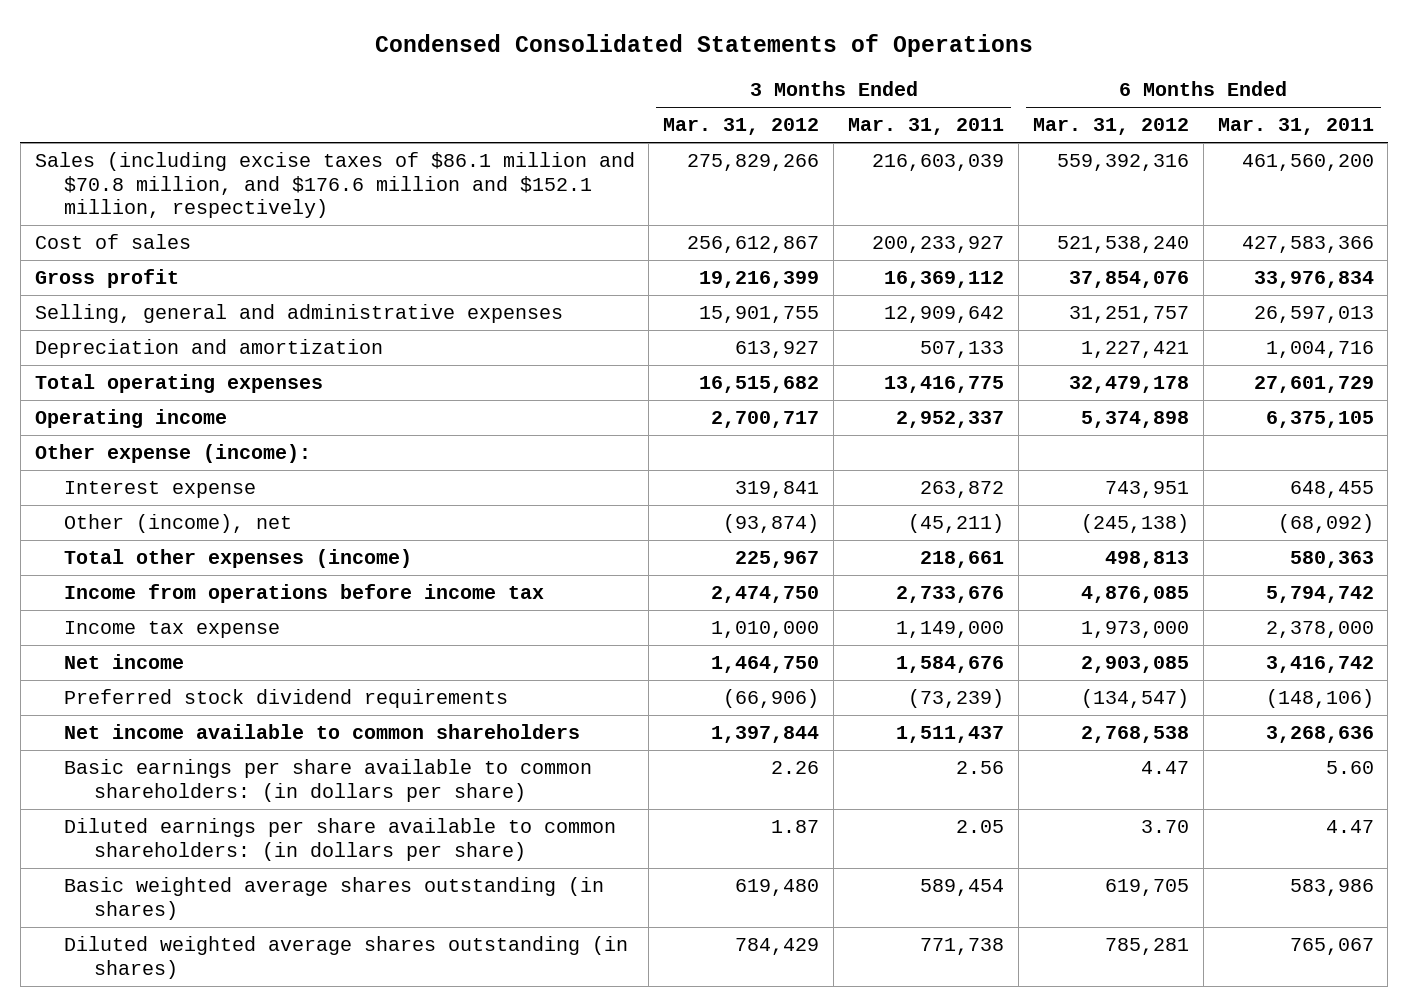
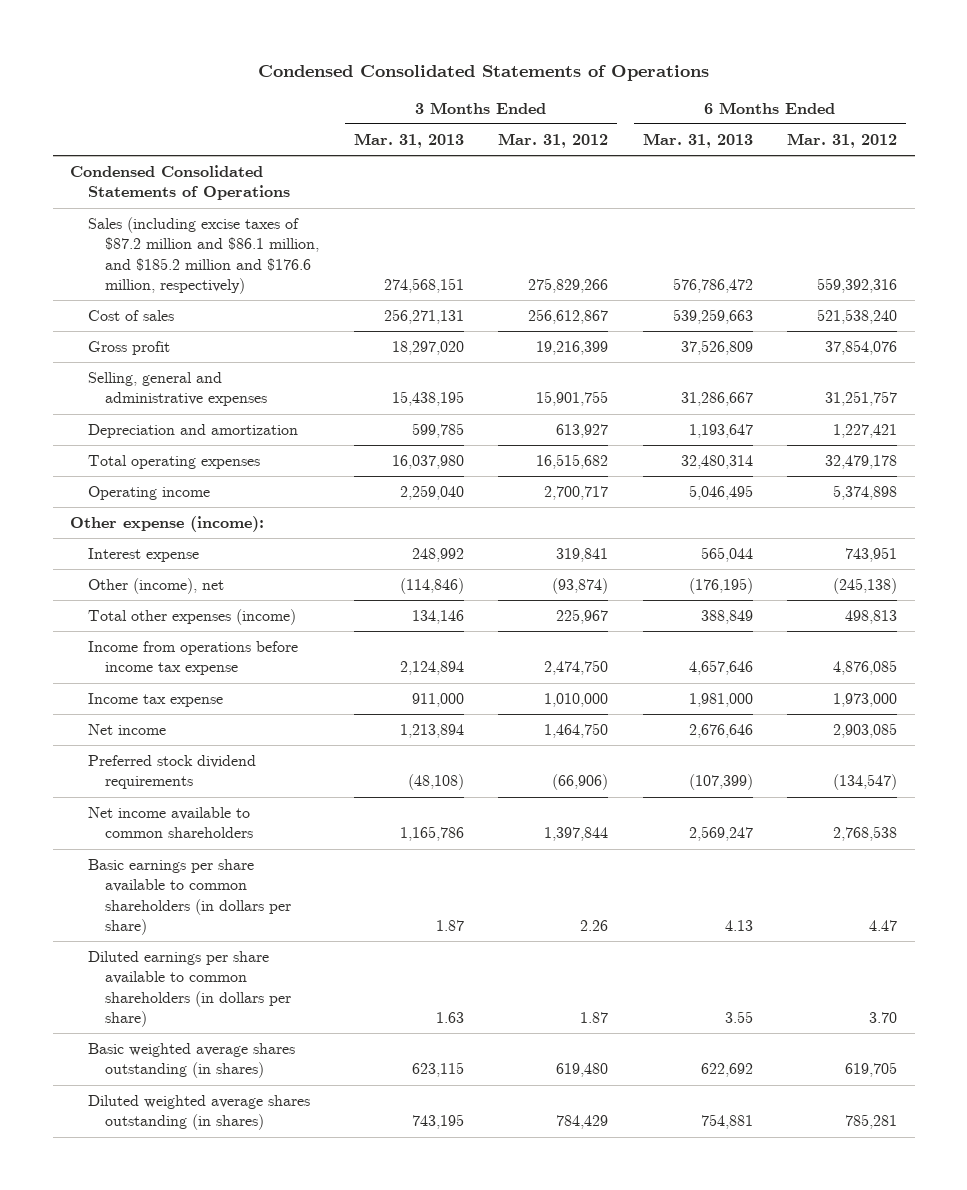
- | 3 Months Ended Mar. 31, 2012 | 3 Months Ended Mar. 31, 2011 | 6 Months Ended Mar. 31, 2012 | 6 Months Ended Mar. 31, 2011
+ | 3 Months Ended Mar. 31, 2013 | 3 Months Ended Mar. 31, 2012 | 6 Months Ended Mar. 31, 2013 | 6 Months Ended Mar. 31, 2012
- Sales (including excise taxes of $86.1 million and $70.8 million, and $176.6 million and $152.1 million, respectively) | 275,829,266 | 216,603,039 | 559,392,316 | 461,560,200
+ Condensed Consolidated Statements of Operations
+ Sales (including excise taxes of $87.2 million and $86.1 million, and $185.2 million and $176.6 million, respectively) | 274,568,151 | 275,829,266 | 576,786,472 | 559,392,316
- Income from operations before income tax | 2,474,750 | 2,733,676 | 4,876,085 | 5,794,742
+ Income from operations before income tax expense | 2,124,894 | 2,474,750 | 4,657,646 | 4,876,085
- Basic earnings per share available to common shareholders: (in dollars per share) | 2.26 | 2.56 | 4.47 | 5.60
- Diluted earnings per share available to common shareholders: (in dollars per share) | 1.87 | 2.05 | 3.70 | 4.47
+ Basic earnings per share available to common shareholders (in dollars per share) | 1.87 | 2.26 | 4.13 | 4.47
+ Diluted earnings per share available to common shareholders (in dollars per share) | 1.63 | 1.87 | 3.55 | 3.70

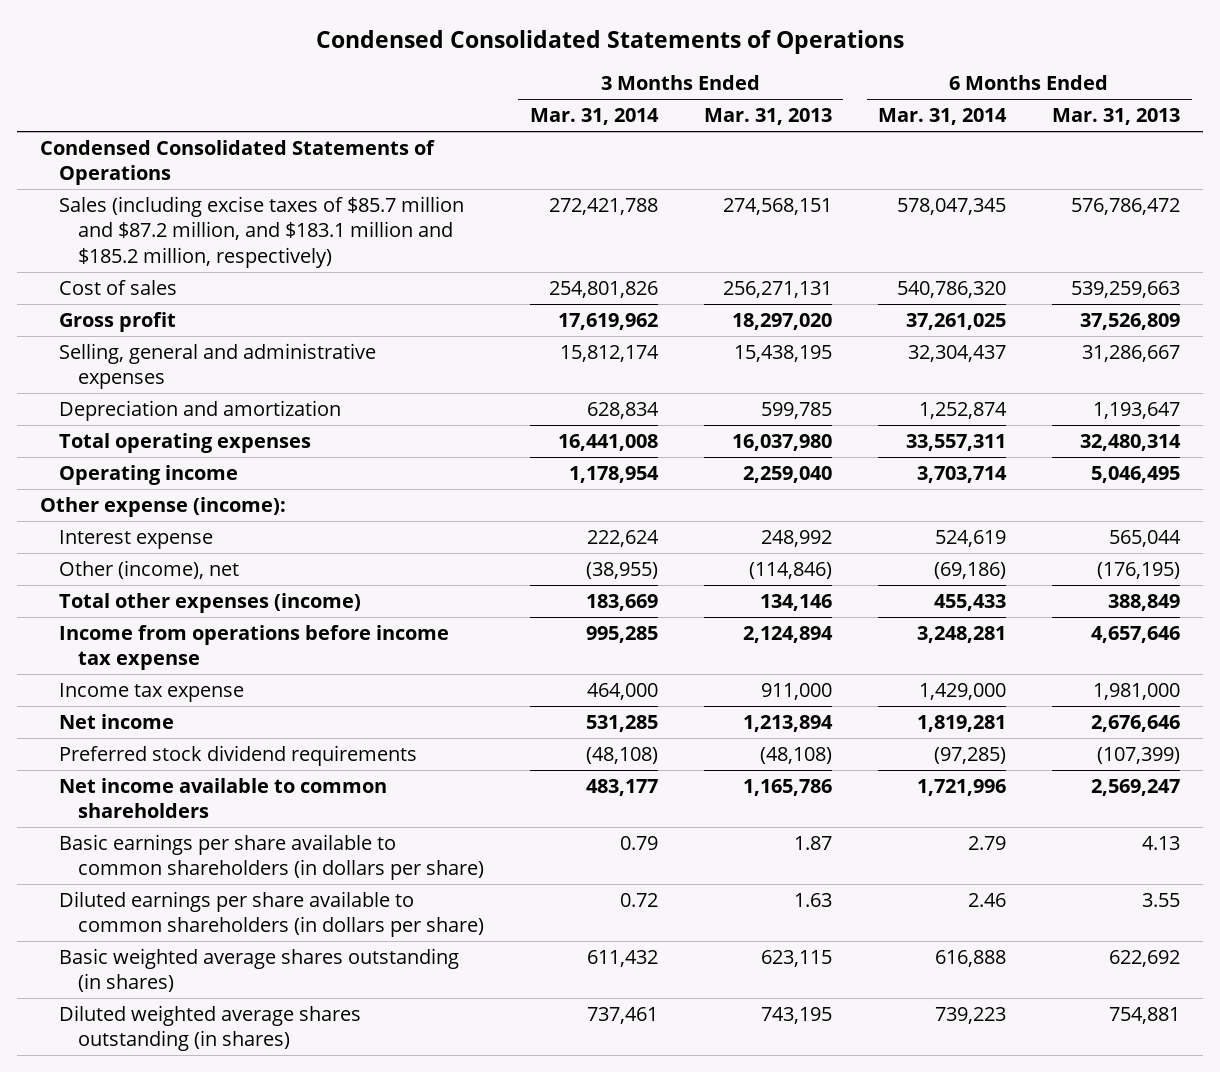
- | 3 Months Ended Mar. 31, 2013 | 3 Months Ended Mar. 31, 2012 | 6 Months Ended Mar. 31, 2013 | 6 Months Ended Mar. 31, 2012
+ | 3 Months Ended Mar. 31, 2014 | 3 Months Ended Mar. 31, 2013 | 6 Months Ended Mar. 31, 2014 | 6 Months Ended Mar. 31, 2013
- Sales (including excise taxes of $87.2 million and $86.1 million, and $185.2 million and $176.6 million, respectively) | 274,568,151 | 275,829,266 | 576,786,472 | 559,392,316
+ Sales (including excise taxes of $85.7 million and $87.2 million, and $183.1 million and $185.2 million, respectively) | 272,421,788 | 274,568,151 | 578,047,345 | 576,786,472

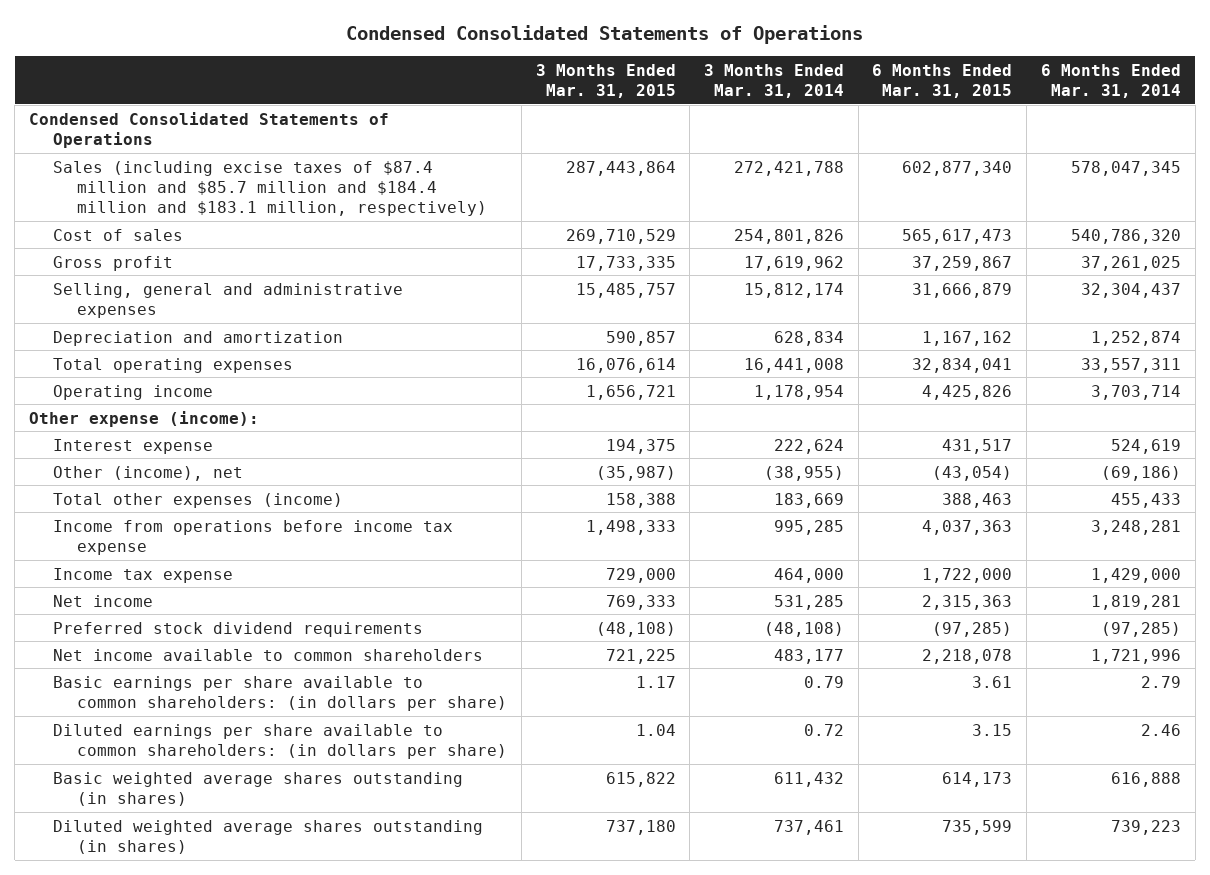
- | 3 Months Ended Mar. 31, 2014 | 3 Months Ended Mar. 31, 2013 | 6 Months Ended Mar. 31, 2014 | 6 Months Ended Mar. 31, 2013
+ | 3 Months Ended Mar. 31, 2015 | 3 Months Ended Mar. 31, 2014 | 6 Months Ended Mar. 31, 2015 | 6 Months Ended Mar. 31, 2014
- Sales (including excise taxes of $85.7 million and $87.2 million, and $183.1 million and $185.2 million, respectively) | 272,421,788 | 274,568,151 | 578,047,345 | 576,786,472
+ Sales (including excise taxes of $87.4 million and $85.7 million and $184.4 million and $183.1 million, respectively) | 287,443,864 | 272,421,788 | 602,877,340 | 578,047,345
- Basic earnings per share available to common shareholders (in dollars per share) | 0.79 | 1.87 | 2.79 | 4.13
- Diluted earnings per share available to common shareholders (in dollars per share) | 0.72 | 1.63 | 2.46 | 3.55
+ Basic earnings per share available to common shareholders: (in dollars per share) | 1.17 | 0.79 | 3.61 | 2.79
+ Diluted earnings per share available to common shareholders: (in dollars per share) | 1.04 | 0.72 | 3.15 | 2.46

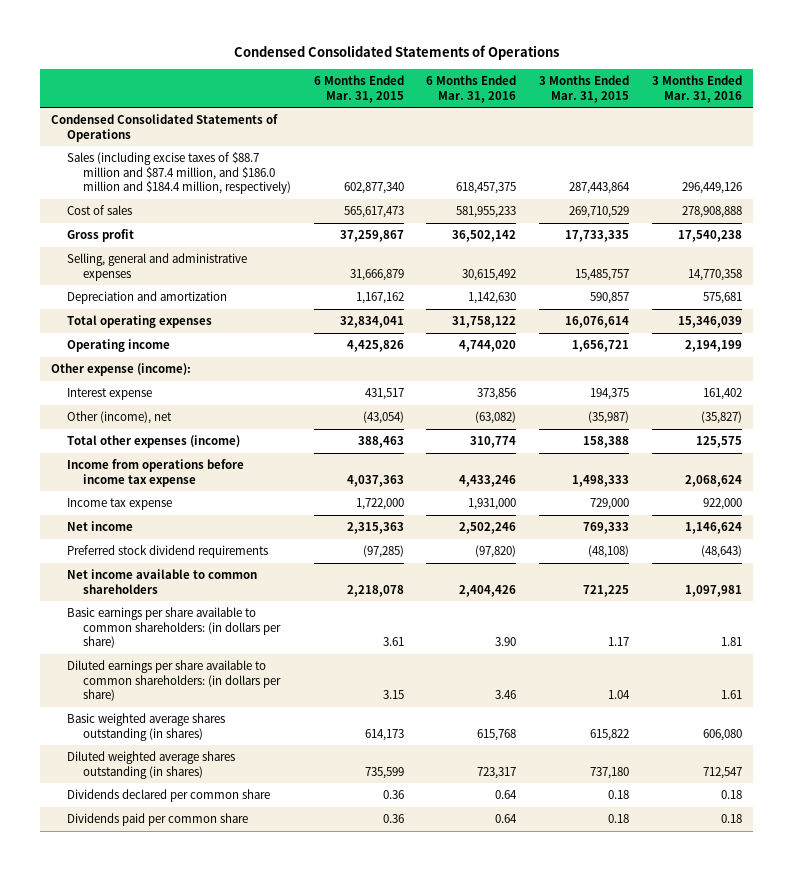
- | 3 Months Ended Mar. 31, 2015 | 3 Months Ended Mar. 31, 2014 | 6 Months Ended Mar. 31, 2015 | 6 Months Ended Mar. 31, 2014
+ | 6 Months Ended Mar. 31, 2015 | 6 Months Ended Mar. 31, 2016 | 3 Months Ended Mar. 31, 2015 | 3 Months Ended Mar. 31, 2016
- Sales (including excise taxes of $87.4 million and $85.7 million and $184.4 million and $183.1 million, respectively) | 287,443,864 | 272,421,788 | 602,877,340 | 578,047,345
+ Sales (including excise taxes of $88.7 million and $87.4 million, and $186.0 million and $184.4 million, respectively) | 602,877,340 | 618,457,375 | 287,443,864 | 296,449,126
+ Dividends declared per common share | 0.36 | 0.64 | 0.18 | 0.18
+ Dividends paid per common share | 0.36 | 0.64 | 0.18 | 0.18

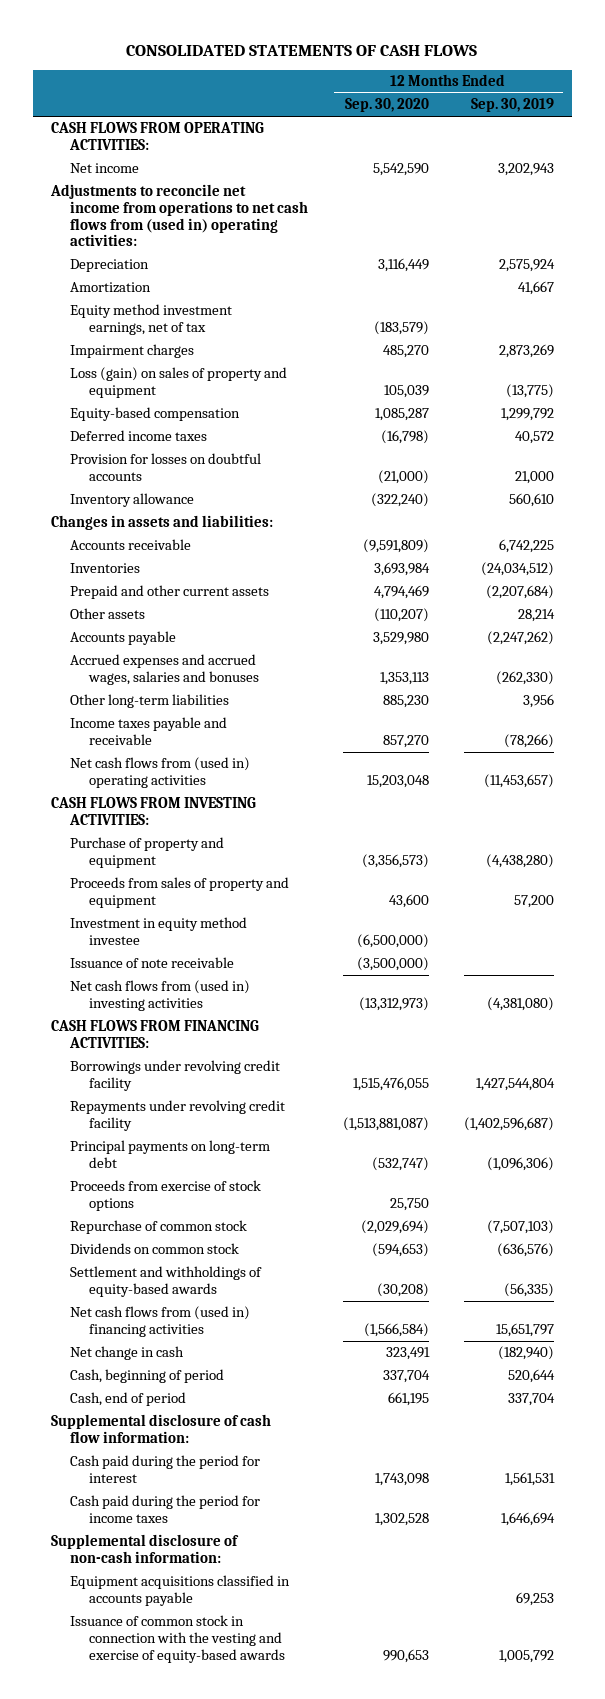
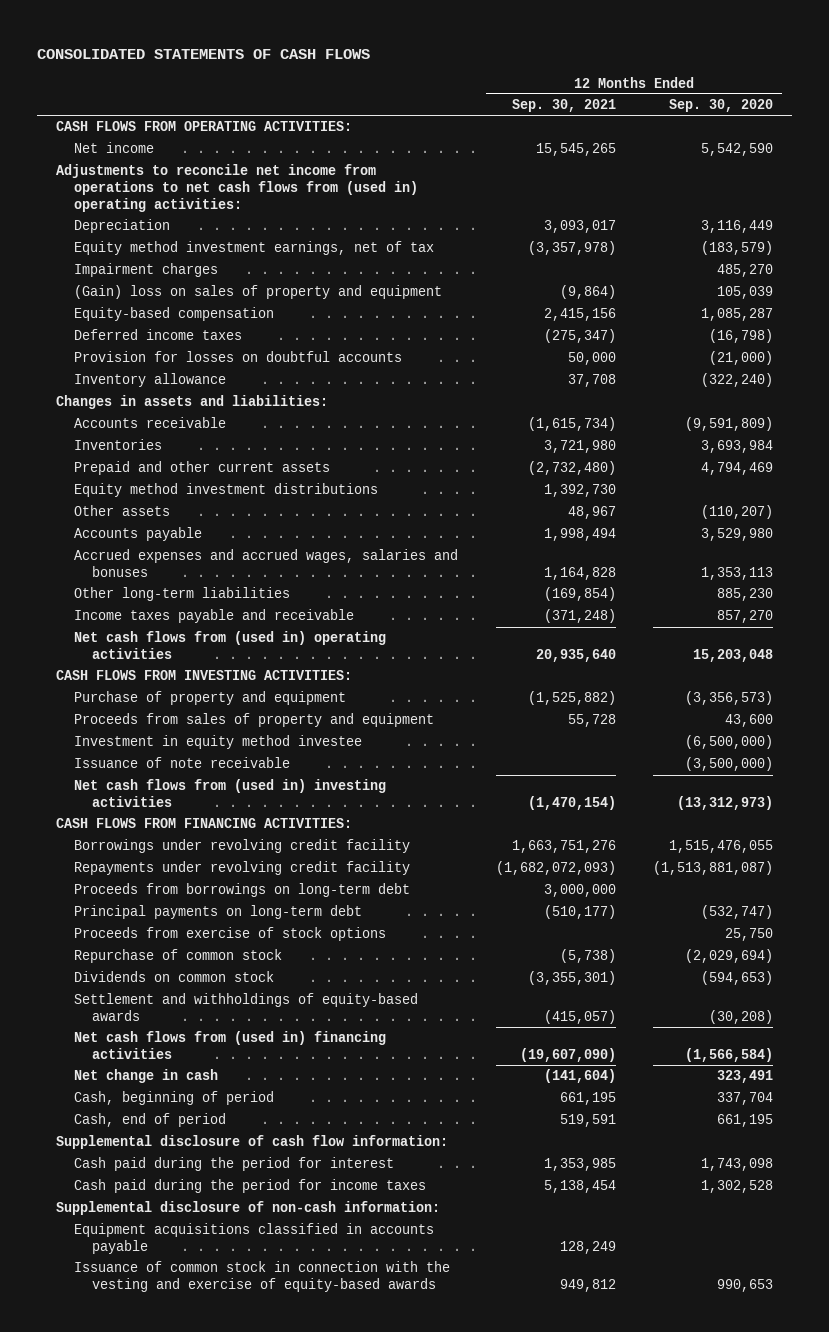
- | 12 Months Ended Sep. 30, 2020 | 12 Months Ended Sep. 30, 2019
+ | 12 Months Ended Sep. 30, 2021 | 12 Months Ended Sep. 30, 2020
- Amortization | | 41,667
- Loss (gain) on sales of property and equipment | 105,039 | (13,775)
+ (Gain) loss on sales of property and equipment | (9,864) | 105,039
+ Equity method investment distributions | 1,392,730 |
+ Proceeds from borrowings on long-term debt | 3,000,000 |

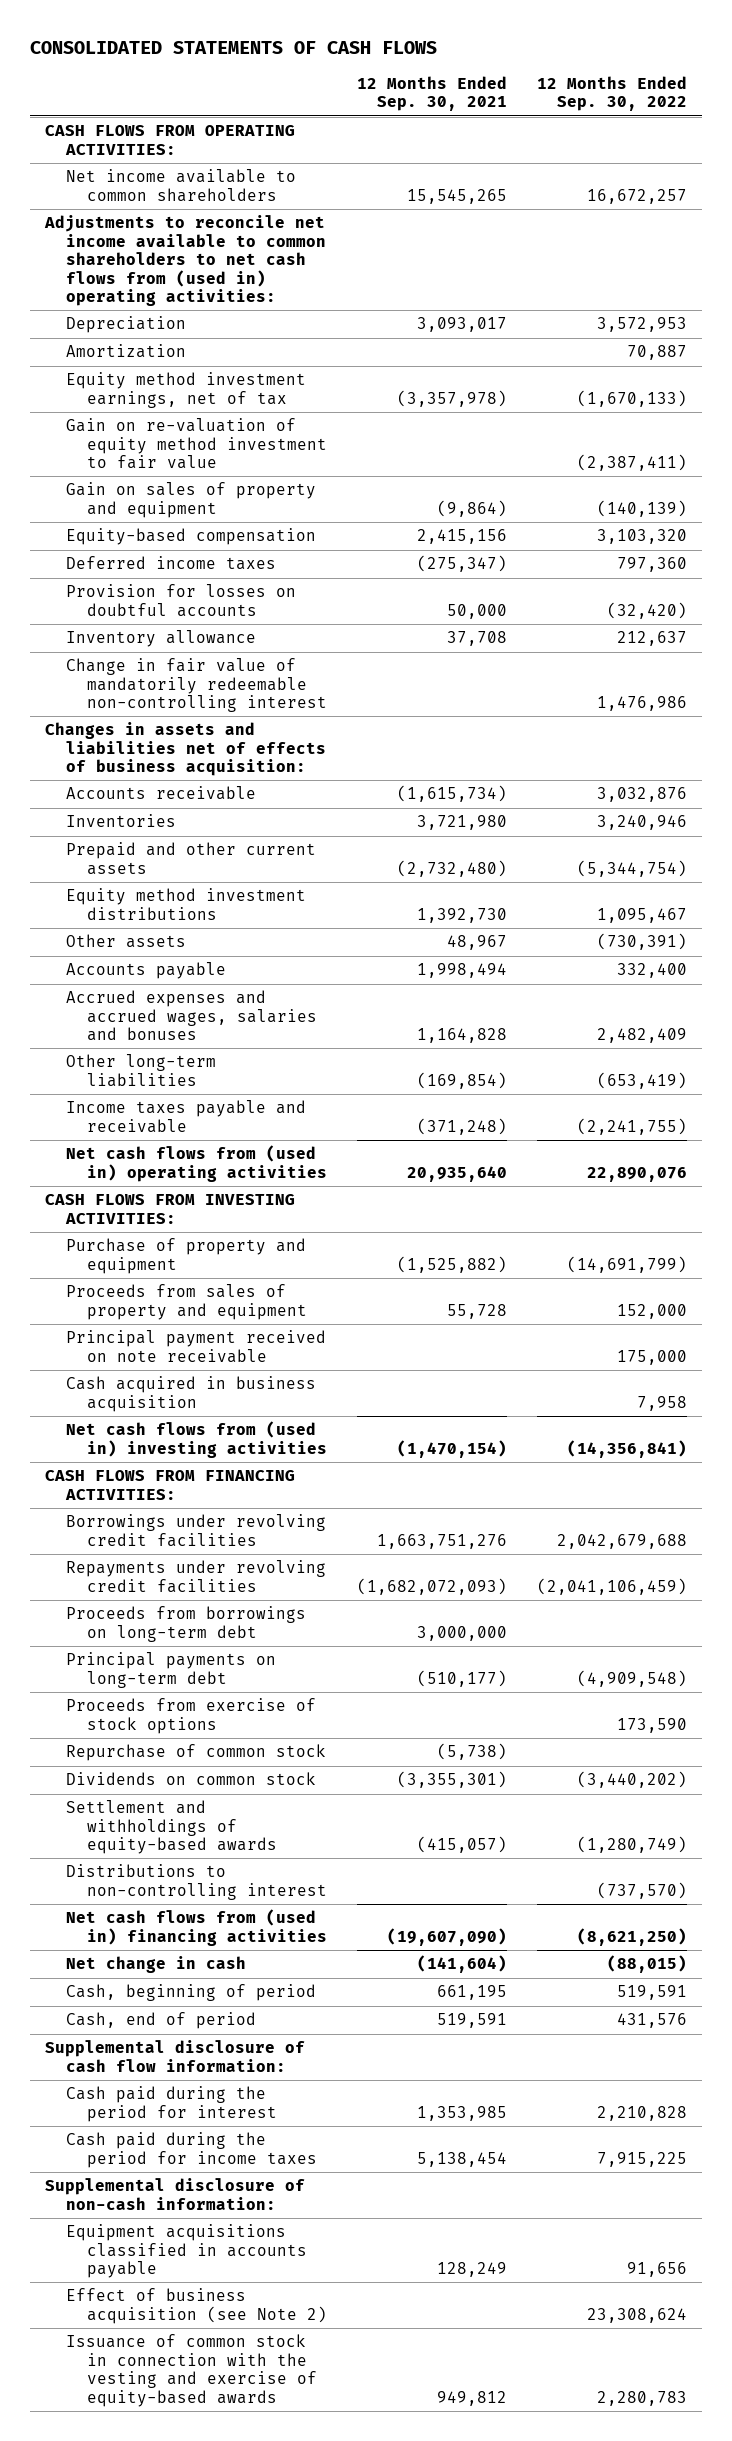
- | 12 Months Ended Sep. 30, 2021 | 12 Months Ended Sep. 30, 2020
+ | 12 Months Ended Sep. 30, 2021 | 12 Months Ended Sep. 30, 2022
- Net income | 15,545,265 | 5,542,590
- Adjustments to reconcile net income from operations to net cash flows from (used in) operating activities:
+ Net income available to common shareholders | 15,545,265 | 16,672,257
+ Adjustments to reconcile net income available to common shareholders to net cash flows from (used in) operating activities:
+ Amortization | | 70,887
- Impairment charges | | 485,270
- (Gain) loss on sales of property and equipment | (9,864) | 105,039
+ Gain on re-valuation of equity method investment to fair value | | (2,387,411)
+ Gain on sales of property and equipment | (9,864) | (140,139)
- Changes in assets and liabilities:
+ Change in fair value of mandatorily redeemable non-controlling interest | | 1,476,986
+ Changes in assets and liabilities net of effects of business acquisition:
- Investment in equity method investee | | (6,500,000)
- Issuance of note receivable | | (3,500,000)
+ Principal payment received on note receivable | | 175,000
+ Cash acquired in business acquisition | | 7,958
- Borrowings under revolving credit facility | 1,663,751,276 | 1,515,476,055
- Repayments under revolving credit facility | (1,682,072,093) | (1,513,881,087)
+ Borrowings under revolving credit facilities | 1,663,751,276 | 2,042,679,688
+ Repayments under revolving credit facilities | (1,682,072,093) | (2,041,106,459)
+ Distributions to non-controlling interest | | (737,570)
+ Effect of business acquisition (see Note 2) | | 23,308,624

